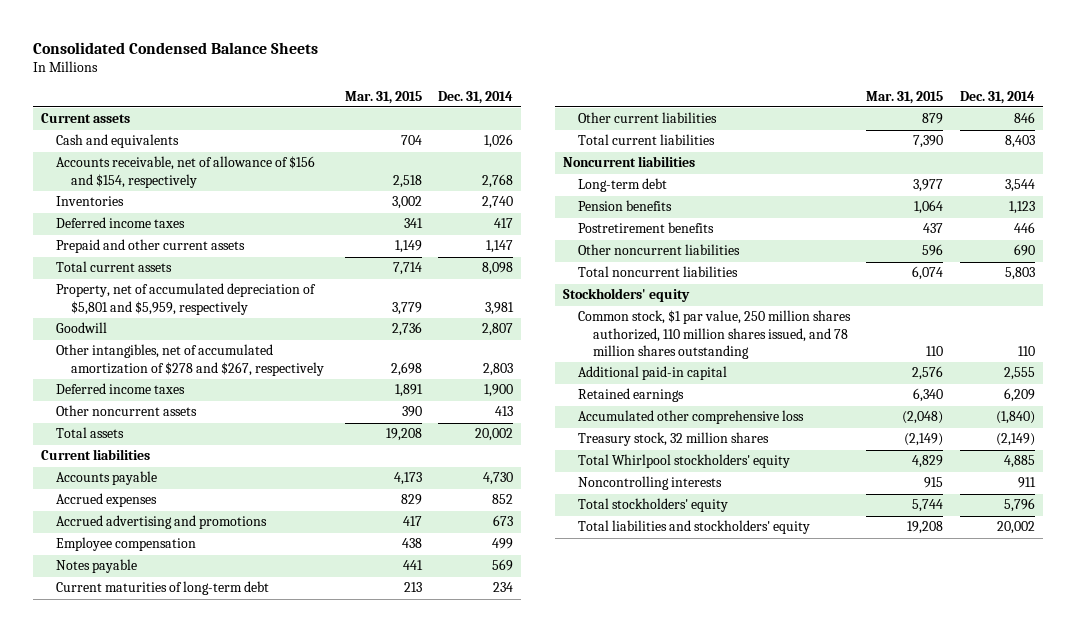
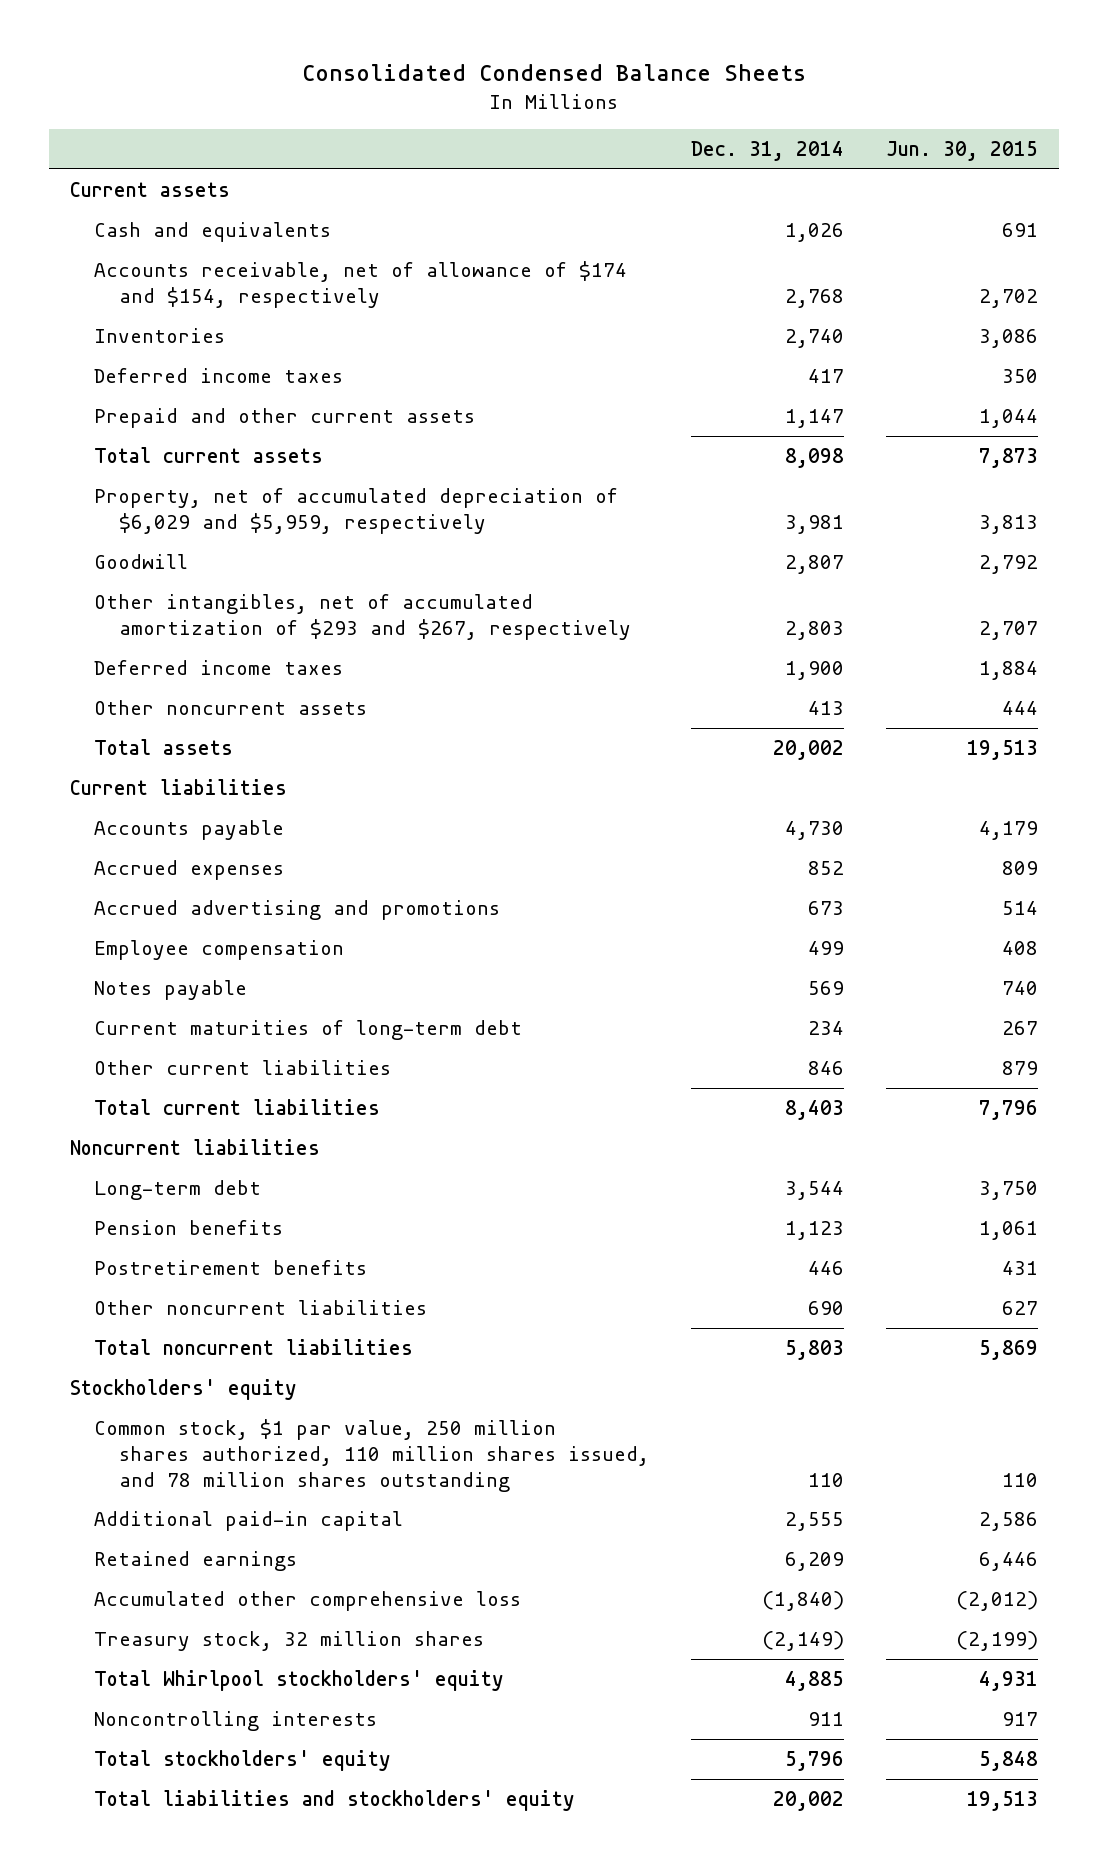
- | Mar. 31, 2015 | Dec. 31, 2014
+ | Dec. 31, 2014 | Jun. 30, 2015
- Accounts receivable, net of allowance of $156 and $154, respectively | 2,518 | 2,768
+ Accounts receivable, net of allowance of $174 and $154, respectively | 2,768 | 2,702
- Property, net of accumulated depreciation of $5,801 and $5,959, respectively | 3,779 | 3,981
+ Property, net of accumulated depreciation of $6,029 and $5,959, respectively | 3,981 | 3,813
- Other intangibles, net of accumulated amortization of $278 and $267, respectively | 2,698 | 2,803
+ Other intangibles, net of accumulated amortization of $293 and $267, respectively | 2,803 | 2,707

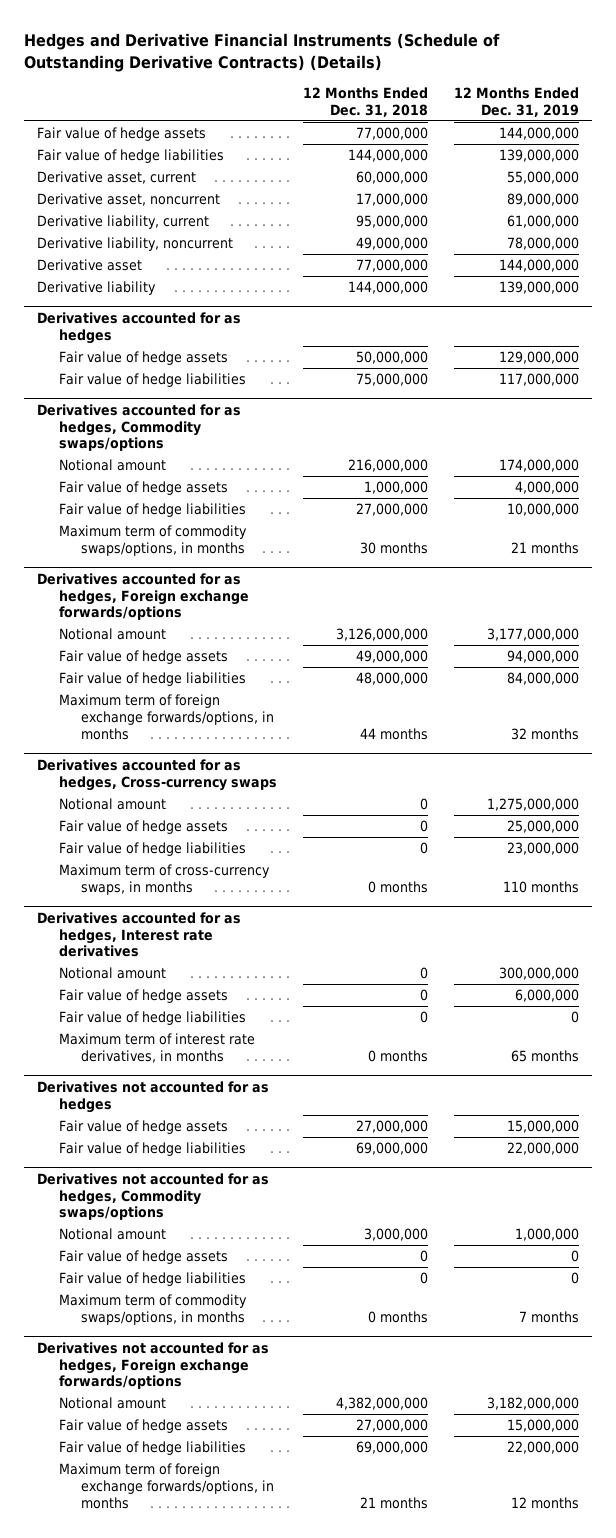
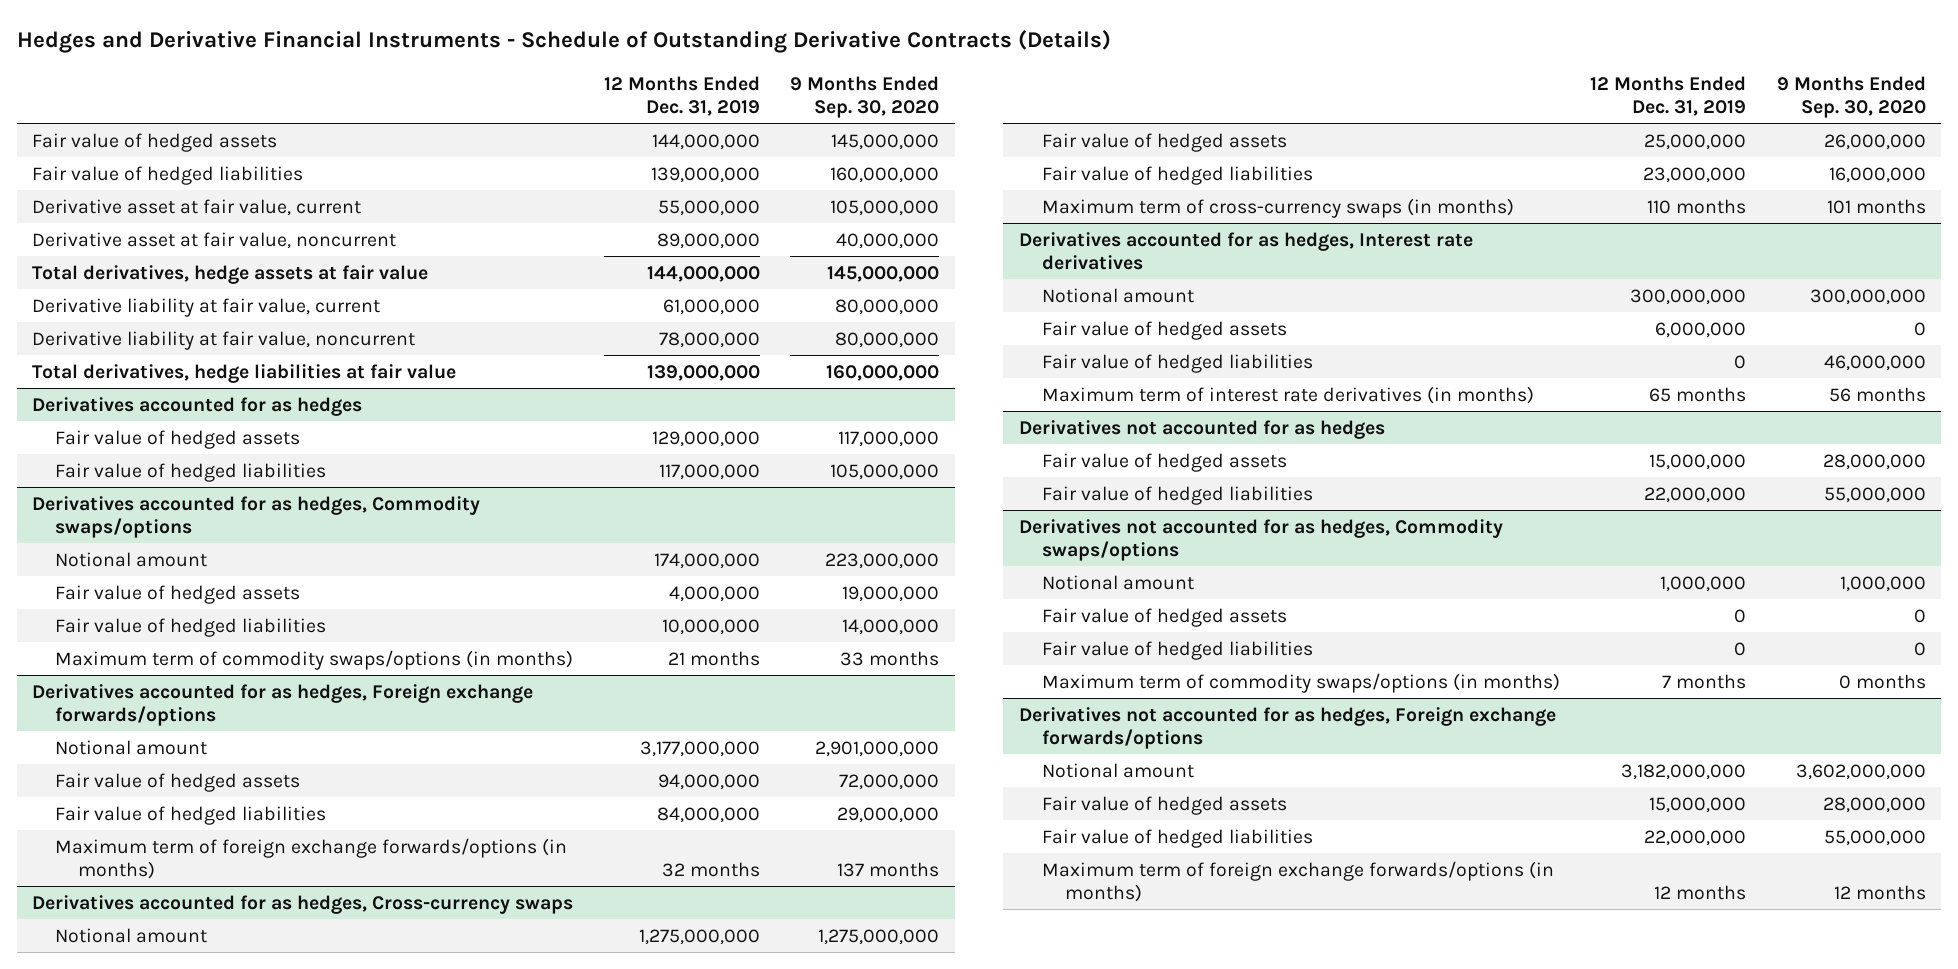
- Hedges and Derivative Financial Instruments (Schedule of Outstanding Derivative Contracts) (Details)
+ Hedges and Derivative Financial Instruments - Schedule of Outstanding Derivative Contracts (Details)
- | 12 Months Ended Dec. 31, 2018 | 12 Months Ended Dec. 31, 2019
+ | 12 Months Ended Dec. 31, 2019 | 9 Months Ended Sep. 30, 2020
- Fair value of hedge assets | 77,000,000 | 144,000,000
- Fair value of hedge liabilities | 144,000,000 | 139,000,000
- Derivative asset, current | 60,000,000 | 55,000,000
- Derivative asset, noncurrent | 17,000,000 | 89,000,000
- Derivative liability, current | 95,000,000 | 61,000,000
- Derivative liability, noncurrent | 49,000,000 | 78,000,000
- Derivative asset | 77,000,000 | 144,000,000
- Derivative liability | 144,000,000 | 139,000,000
+ Fair value of hedged assets | 144,000,000 | 145,000,000
+ Fair value of hedged liabilities | 139,000,000 | 160,000,000
+ Derivative asset at fair value, current | 55,000,000 | 105,000,000
+ Derivative asset at fair value, noncurrent | 89,000,000 | 40,000,000
+ Total derivatives, hedge assets at fair value | 144,000,000 | 145,000,000
+ Derivative liability at fair value, current | 61,000,000 | 80,000,000
+ Derivative liability at fair value, noncurrent | 78,000,000 | 80,000,000
+ Total derivatives, hedge liabilities at fair value | 139,000,000 | 160,000,000
@ Derivatives accounted for as hedges
- Fair value of hedge assets | 50,000,000 | 129,000,000
- Fair value of hedge liabilities | 75,000,000 | 117,000,000
+ Fair value of hedged assets | 129,000,000 | 117,000,000
+ Fair value of hedged liabilities | 117,000,000 | 105,000,000
@ Derivatives accounted for as hedges, Commodity swaps/options
- Fair value of hedge assets | 1,000,000 | 4,000,000
- Fair value of hedge liabilities | 27,000,000 | 10,000,000
- Maximum term of commodity swaps/options, in months | 30 months | 21 months
+ Fair value of hedged assets | 4,000,000 | 19,000,000
+ Fair value of hedged liabilities | 10,000,000 | 14,000,000
+ Maximum term of commodity swaps/options (in months) | 21 months | 33 months
@ Derivatives accounted for as hedges, Foreign exchange forwards/options
- Fair value of hedge assets | 49,000,000 | 94,000,000
- Fair value of hedge liabilities | 48,000,000 | 84,000,000
- Maximum term of foreign exchange forwards/options, in months | 44 months | 32 months
+ Fair value of hedged assets | 94,000,000 | 72,000,000
+ Fair value of hedged liabilities | 84,000,000 | 29,000,000
+ Maximum term of foreign exchange forwards/options (in months) | 32 months | 137 months
@ Derivatives accounted for as hedges, Cross-currency swaps
- Fair value of hedge assets | 0 | 25,000,000
- Fair value of hedge liabilities | 0 | 23,000,000
- Maximum term of cross-currency swaps, in months | 0 months | 110 months
+ Fair value of hedged assets | 25,000,000 | 26,000,000
+ Fair value of hedged liabilities | 23,000,000 | 16,000,000
+ Maximum term of cross-currency swaps (in months) | 110 months | 101 months
@ Derivatives accounted for as hedges, Interest rate derivatives
- Fair value of hedge assets | 0 | 6,000,000
- Fair value of hedge liabilities | 0 | 0
- Maximum term of interest rate derivatives, in months | 0 months | 65 months
+ Fair value of hedged assets | 6,000,000 | 0
+ Fair value of hedged liabilities | 0 | 46,000,000
+ Maximum term of interest rate derivatives (in months) | 65 months | 56 months
@ Derivatives not accounted for as hedges
- Fair value of hedge assets | 27,000,000 | 15,000,000
- Fair value of hedge liabilities | 69,000,000 | 22,000,000
+ Fair value of hedged assets | 15,000,000 | 28,000,000
+ Fair value of hedged liabilities | 22,000,000 | 55,000,000
@ Derivatives not accounted for as hedges, Commodity swaps/options
- Fair value of hedge assets | 0 | 0
- Fair value of hedge liabilities | 0 | 0
- Maximum term of commodity swaps/options, in months | 0 months | 7 months
+ Fair value of hedged assets | 0 | 0
+ Fair value of hedged liabilities | 0 | 0
+ Maximum term of commodity swaps/options (in months) | 7 months | 0 months
@ Derivatives not accounted for as hedges, Foreign exchange forwards/options
- Fair value of hedge assets | 27,000,000 | 15,000,000
- Fair value of hedge liabilities | 69,000,000 | 22,000,000
- Maximum term of foreign exchange forwards/options, in months | 21 months | 12 months
+ Fair value of hedged assets | 15,000,000 | 28,000,000
+ Fair value of hedged liabilities | 22,000,000 | 55,000,000
+ Maximum term of foreign exchange forwards/options (in months) | 12 months | 12 months

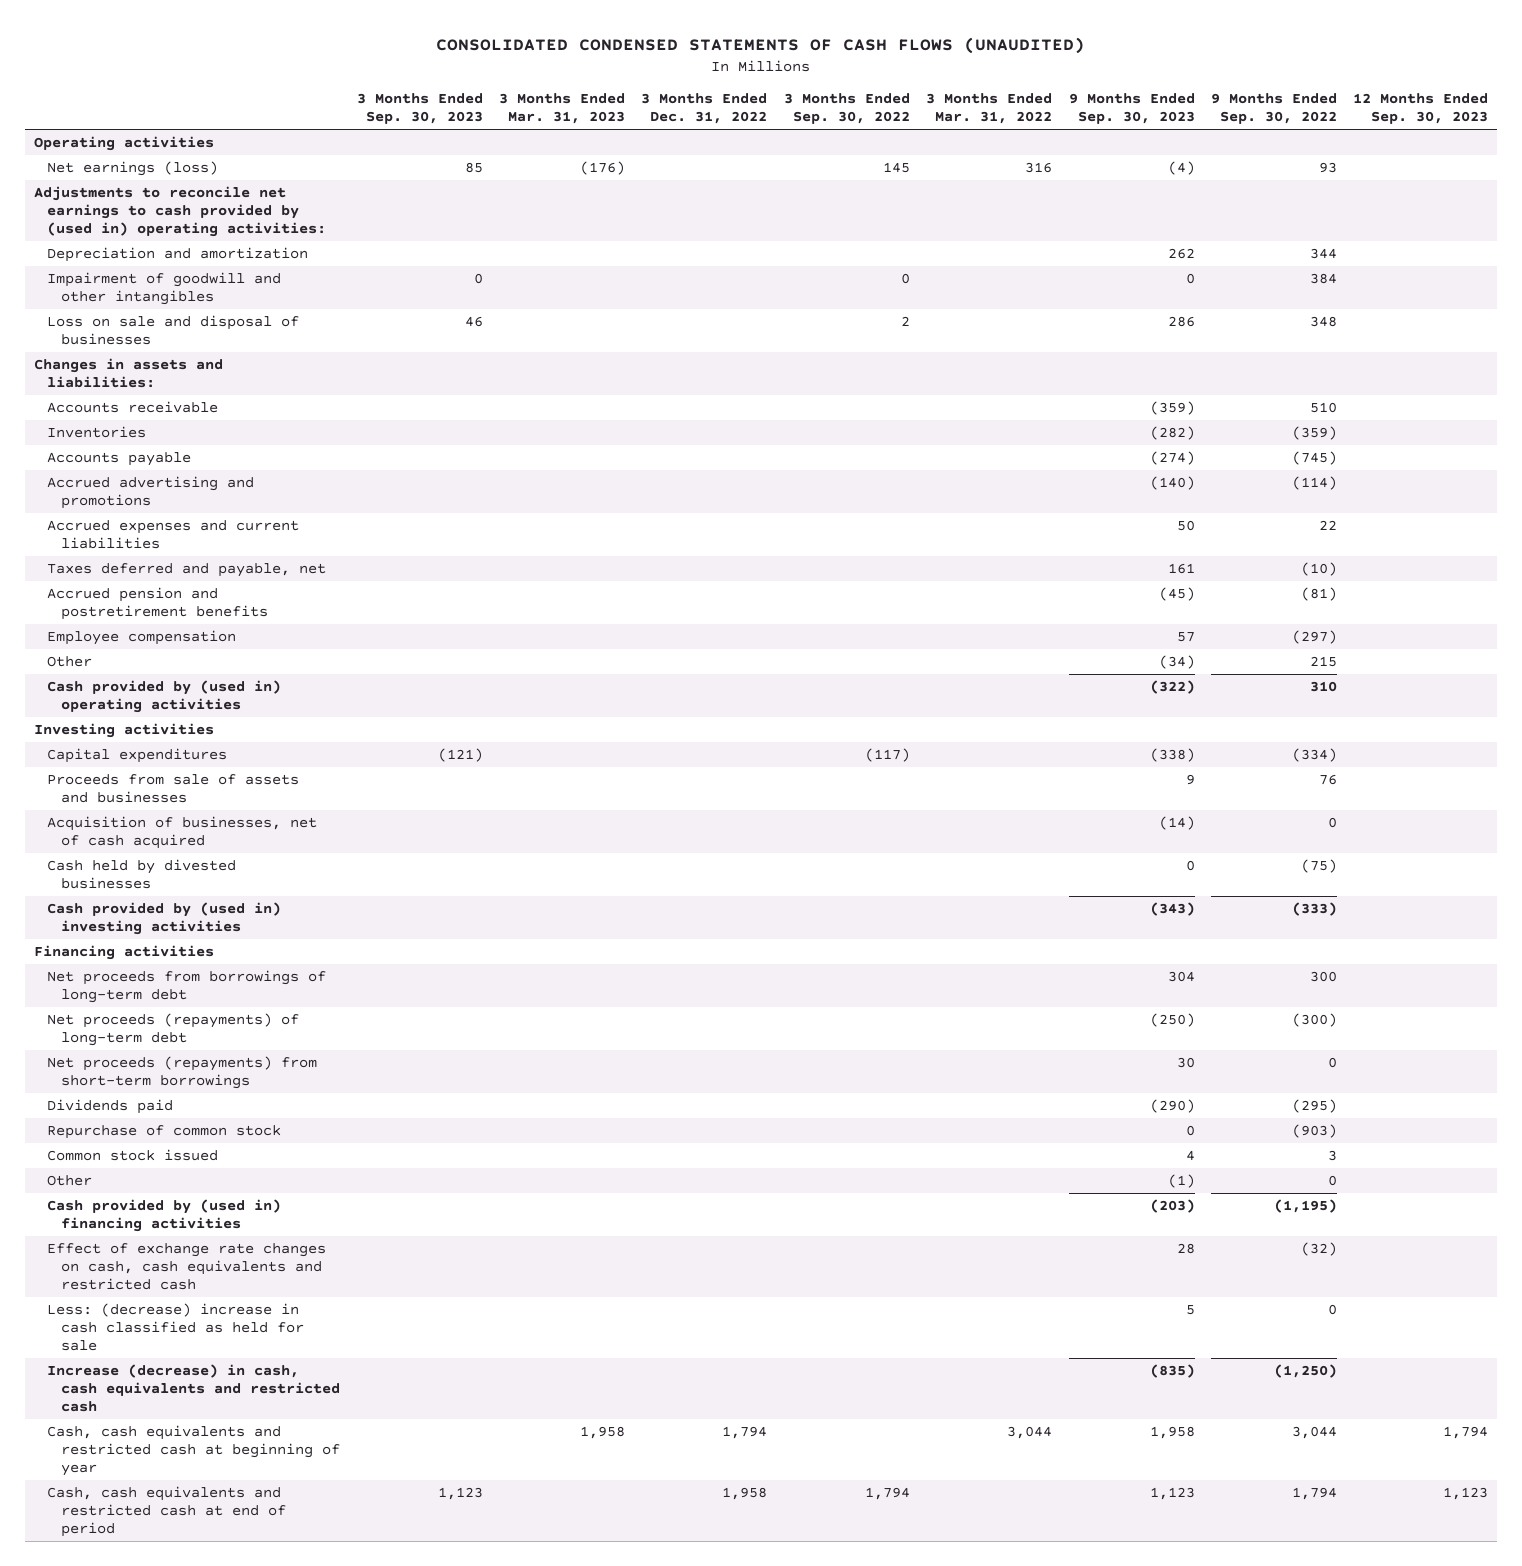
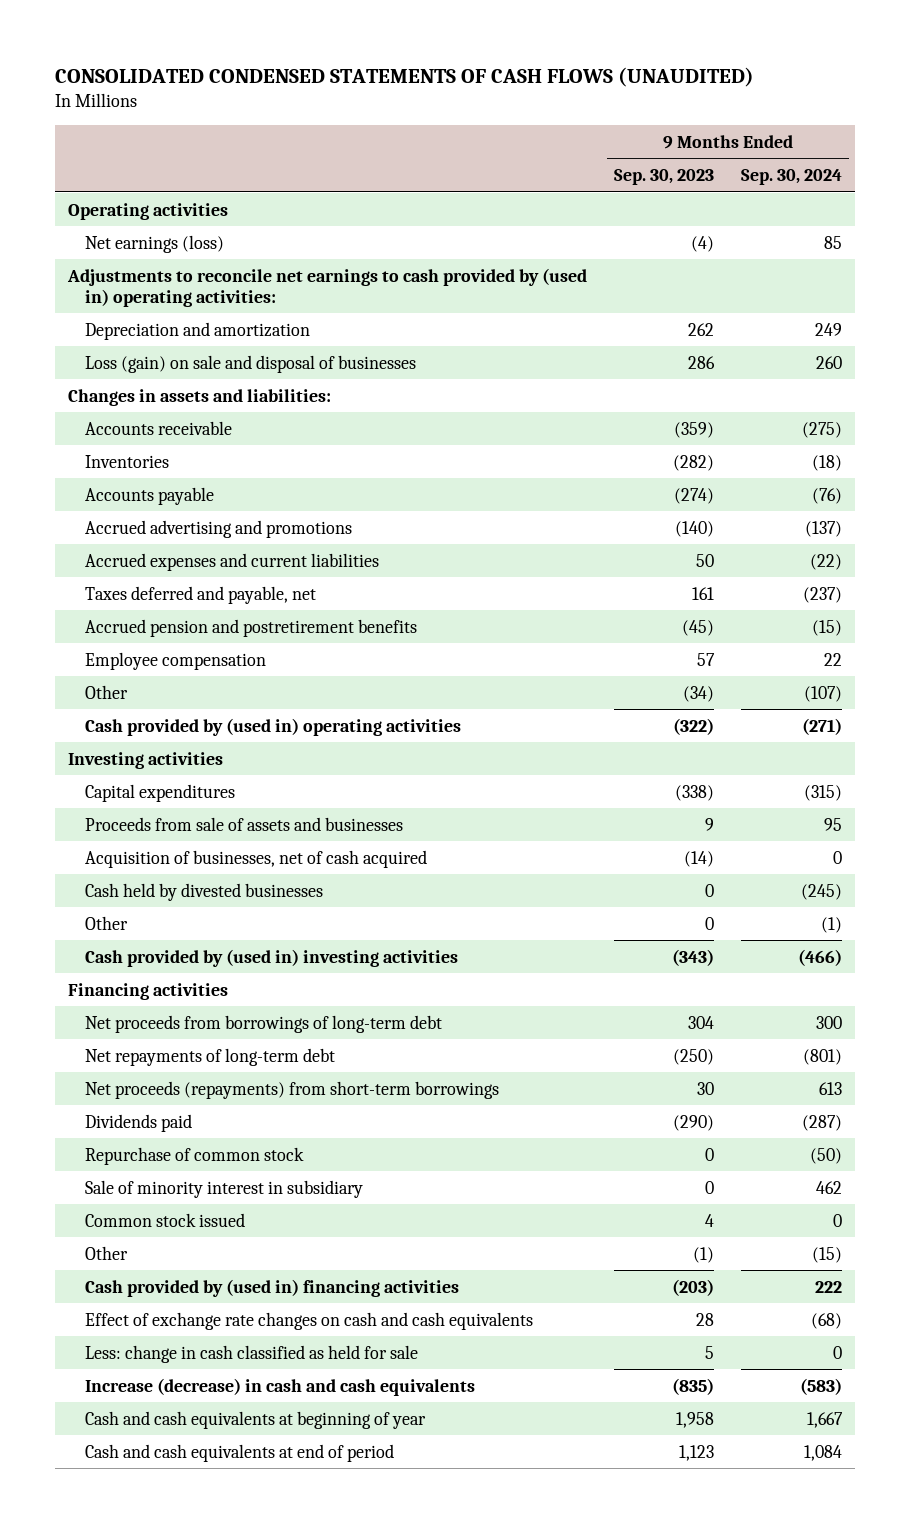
- | 3 Months Ended Sep. 30, 2023 | 3 Months Ended Mar. 31, 2023 | 3 Months Ended Dec. 31, 2022 | 3 Months Ended Sep. 30, 2022 | 3 Months Ended Mar. 31, 2022 | 9 Months Ended Sep. 30, 2023 | 9 Months Ended Sep. 30, 2022 | 12 Months Ended Sep. 30, 2023
+ | 9 Months Ended Sep. 30, 2023 | 9 Months Ended Sep. 30, 2024
- Impairment of goodwill and other intangibles | 0 | | | 0 | | 0 | 384 |
- Loss on sale and disposal of businesses | 46 | | | 2 | | 286 | 348 |
+ Loss (gain) on sale and disposal of businesses | 286 | 260
+ Other | 0 | (1)
- Net proceeds (repayments) of long-term debt | | | | | | (250) | (300) |
+ Net repayments of long-term debt | (250) | (801)
+ Sale of minority interest in subsidiary | 0 | 462
- Effect of exchange rate changes on cash, cash equivalents and restricted cash | | | | | | 28 | (32) |
- Less: (decrease) increase in cash classified as held for sale | | | | | | 5 | 0 |
- Increase (decrease) in cash, cash equivalents and restricted cash | | | | | | (835) | (1,250) |
- Cash, cash equivalents and restricted cash at beginning of year | | 1,958 | 1,794 | | 3,044 | 1,958 | 3,044 | 1,794
- Cash, cash equivalents and restricted cash at end of period | 1,123 | | 1,958 | 1,794 | | 1,123 | 1,794 | 1,123
+ Effect of exchange rate changes on cash and cash equivalents | 28 | (68)
+ Less: change in cash classified as held for sale | 5 | 0
+ Increase (decrease) in cash and cash equivalents | (835) | (583)
+ Cash and cash equivalents at beginning of year | 1,958 | 1,667
+ Cash and cash equivalents at end of period | 1,123 | 1,084

